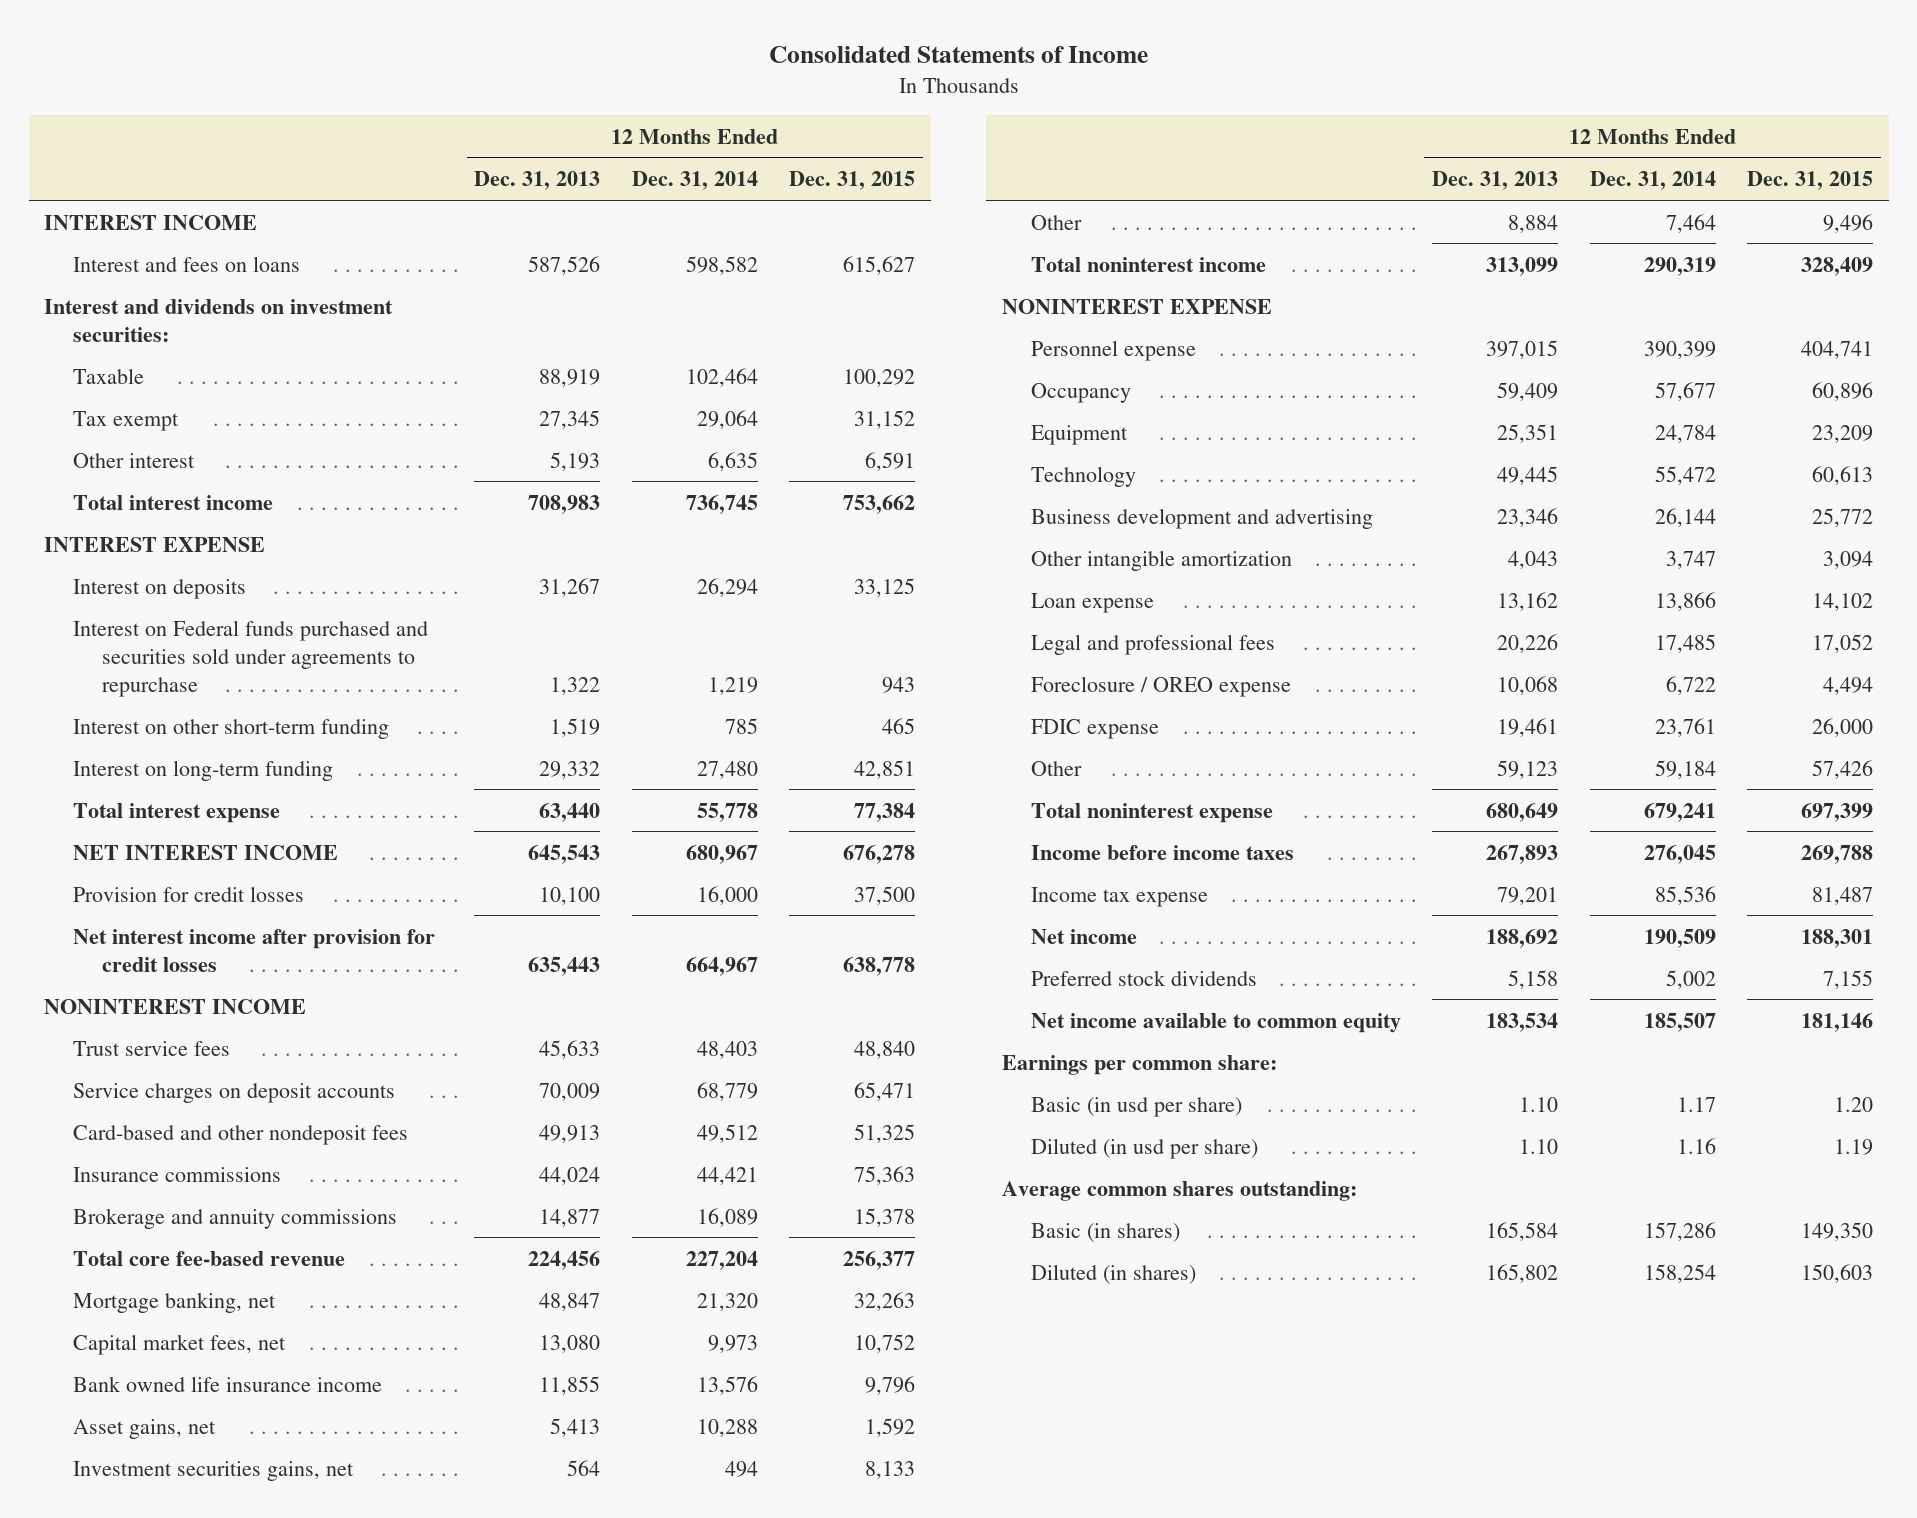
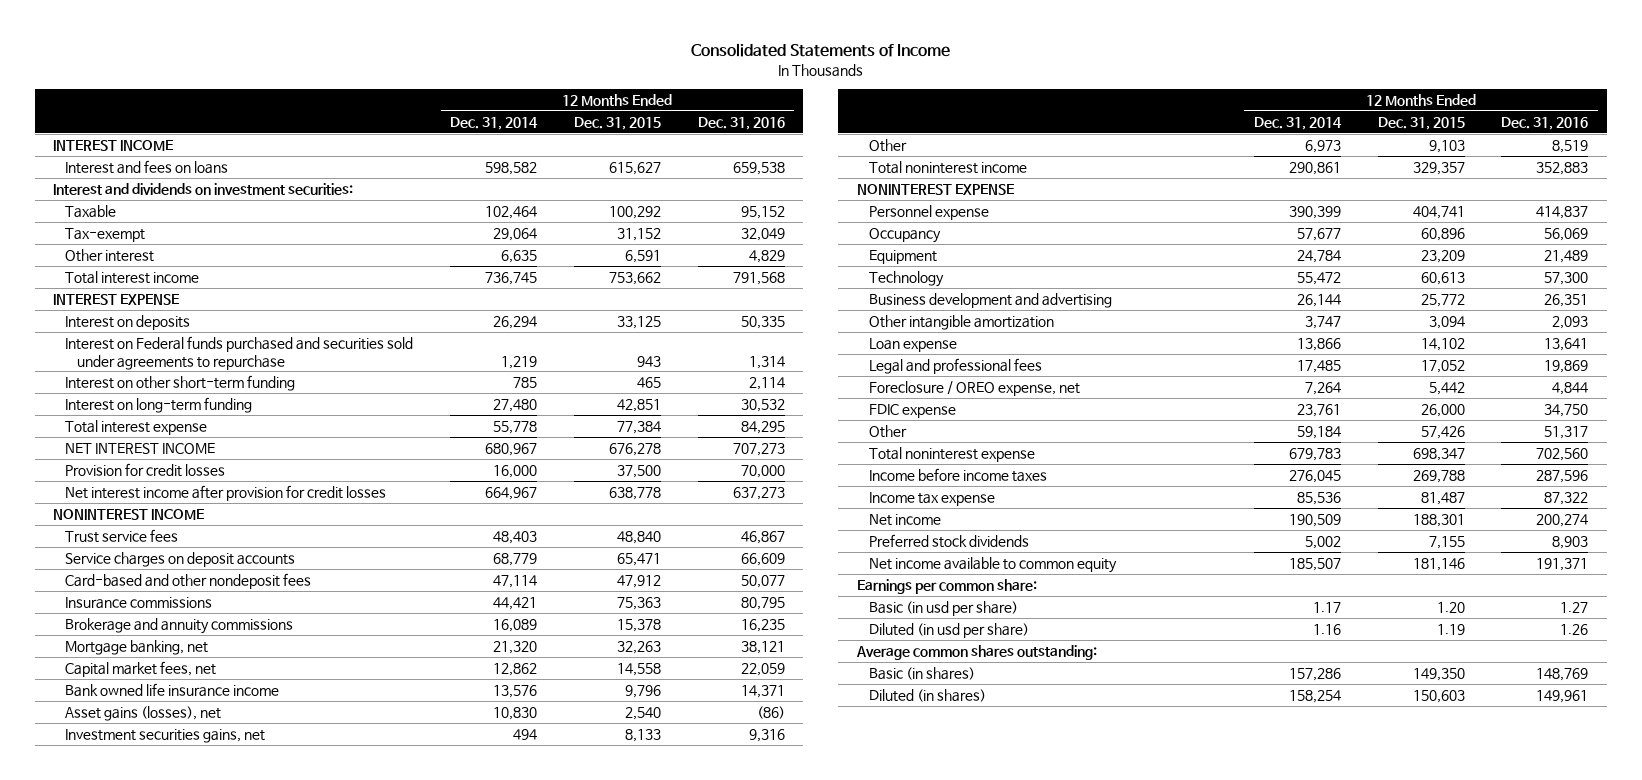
- | 12 Months Ended Dec. 31, 2013 | 12 Months Ended Dec. 31, 2014 | 12 Months Ended Dec. 31, 2015
+ | 12 Months Ended Dec. 31, 2014 | 12 Months Ended Dec. 31, 2015 | 12 Months Ended Dec. 31, 2016
- Tax exempt | 27,345 | 29,064 | 31,152
+ Tax-exempt | 29,064 | 31,152 | 32,049
- Card-based and other nondeposit fees | 49,913 | 49,512 | 51,325
+ Card-based and other nondeposit fees | 47,114 | 47,912 | 50,077
- Total core fee-based revenue | 224,456 | 227,204 | 256,377
- Capital market fees, net | 13,080 | 9,973 | 10,752
+ Capital market fees, net | 12,862 | 14,558 | 22,059
- Asset gains, net | 5,413 | 10,288 | 1,592
+ Asset gains (losses), net | 10,830 | 2,540 | (86)
- Other | 8,884 | 7,464 | 9,496
- Total noninterest income | 313,099 | 290,319 | 328,409
+ Other | 6,973 | 9,103 | 8,519
+ Total noninterest income | 290,861 | 329,357 | 352,883
- Foreclosure / OREO expense | 10,068 | 6,722 | 4,494
+ Foreclosure / OREO expense, net | 7,264 | 5,442 | 4,844
- Total noninterest expense | 680,649 | 679,241 | 697,399
+ Total noninterest expense | 679,783 | 698,347 | 702,560

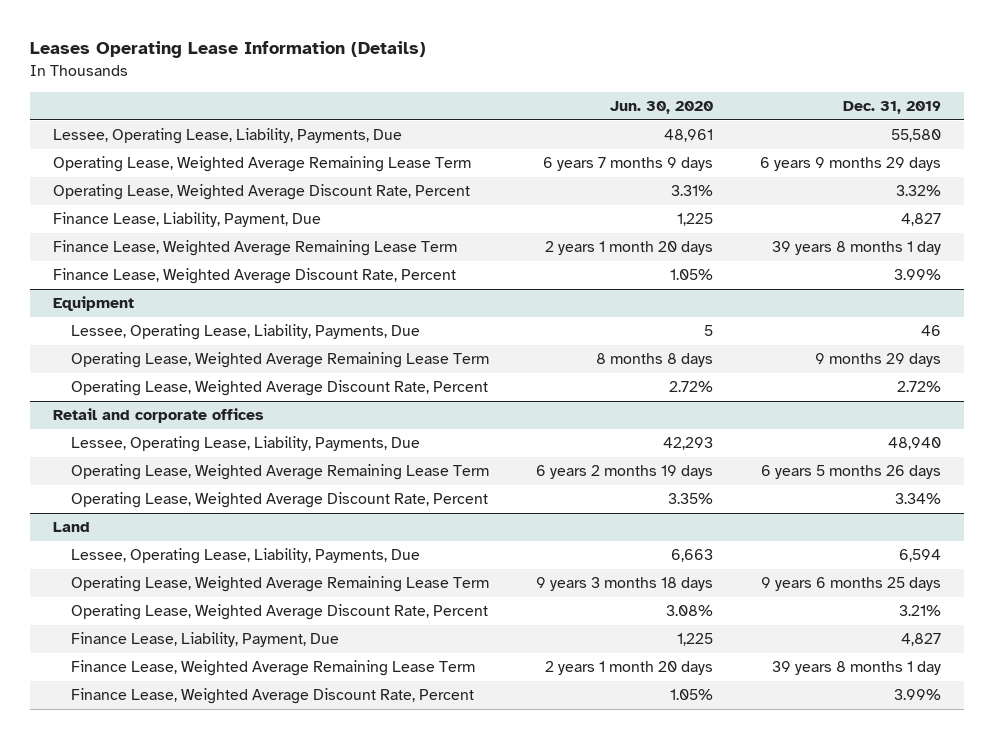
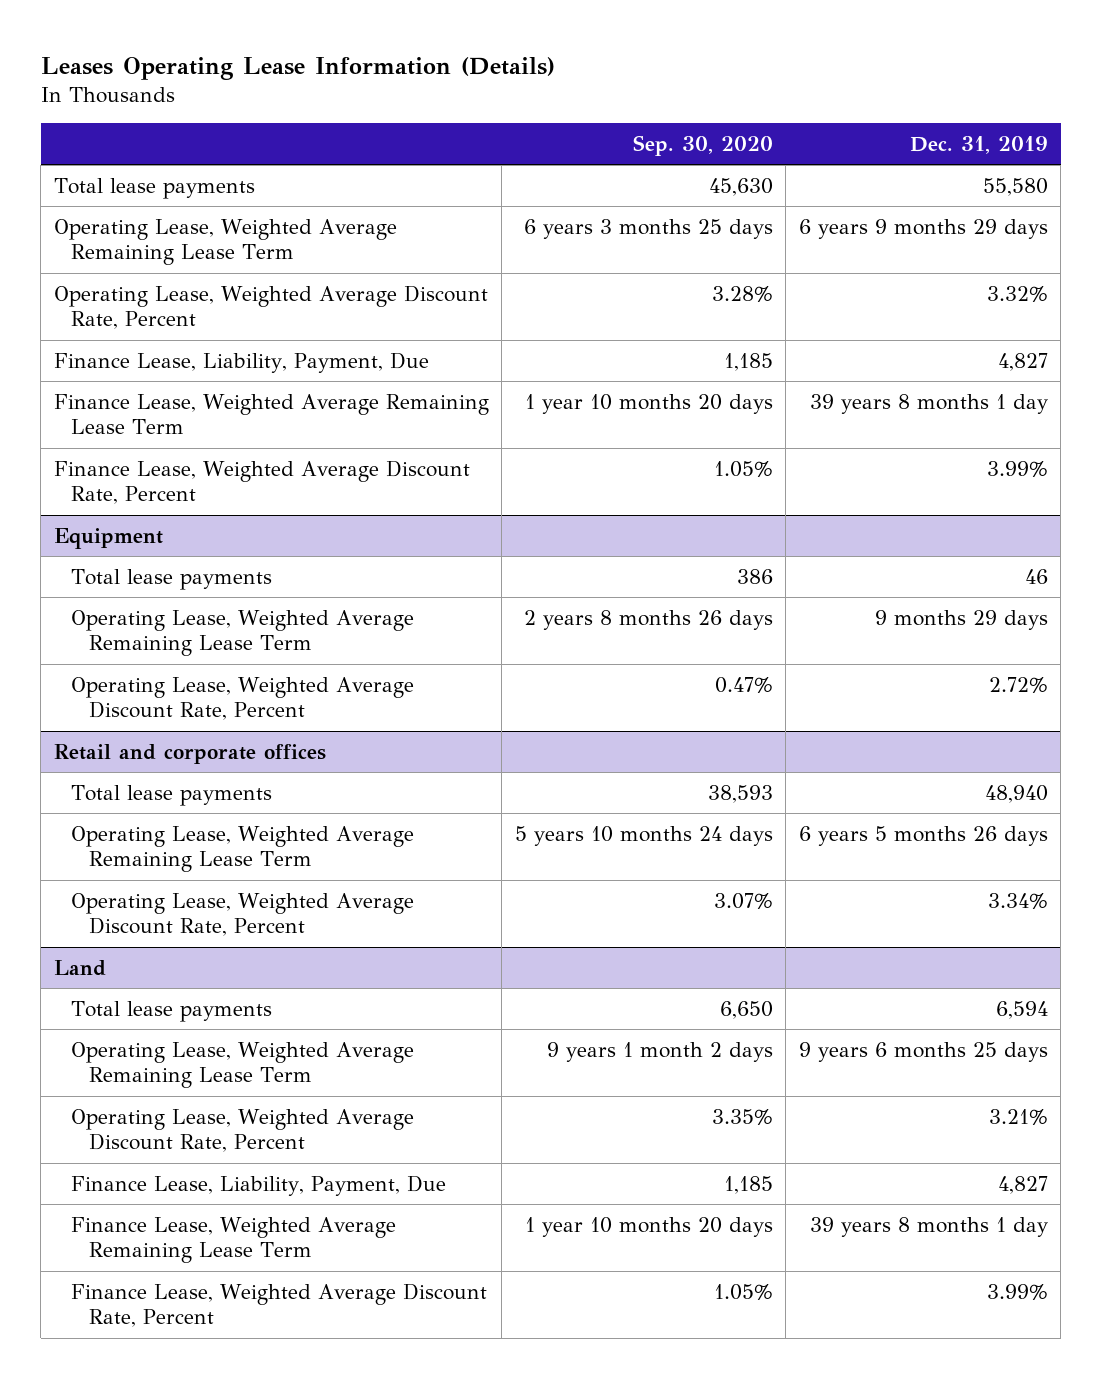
- | Jun. 30, 2020 | Dec. 31, 2019
+ | Sep. 30, 2020 | Dec. 31, 2019
- Lessee, Operating Lease, Liability, Payments, Due | 48,961 | 55,580
+ Total lease payments | 45,630 | 55,580
@ Equipment
- Lessee, Operating Lease, Liability, Payments, Due | 5 | 46
+ Total lease payments | 386 | 46
@ Retail and corporate offices
- Lessee, Operating Lease, Liability, Payments, Due | 42,293 | 48,940
+ Total lease payments | 38,593 | 48,940
@ Land
- Lessee, Operating Lease, Liability, Payments, Due | 6,663 | 6,594
+ Total lease payments | 6,650 | 6,594

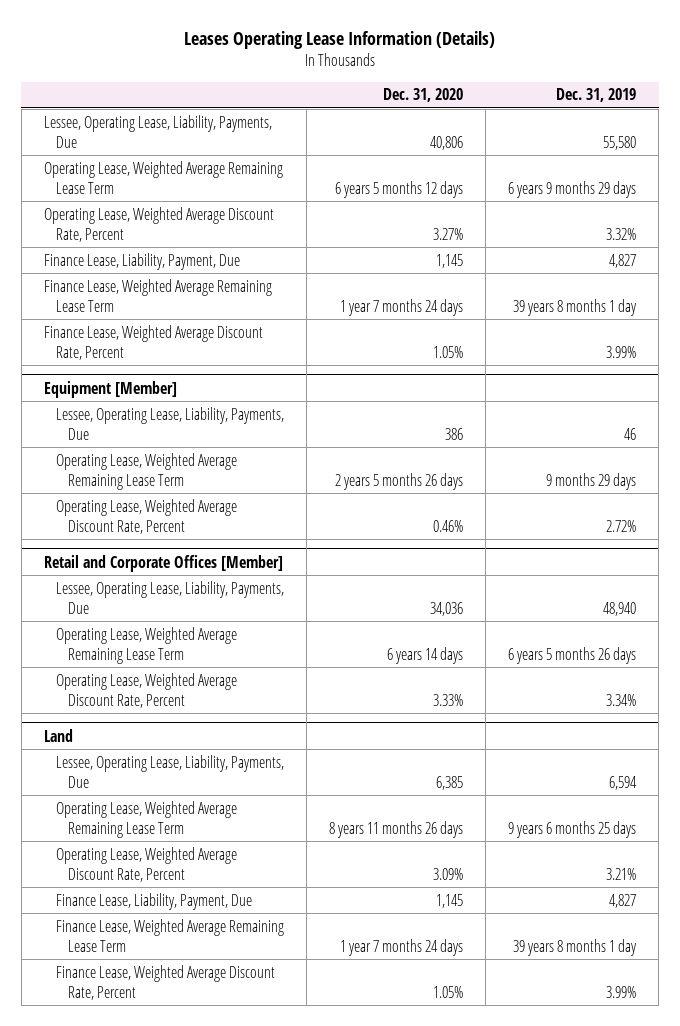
- | Sep. 30, 2020 | Dec. 31, 2019
+ | Dec. 31, 2020 | Dec. 31, 2019
- Total lease payments | 45,630 | 55,580
+ Lessee, Operating Lease, Liability, Payments, Due | 40,806 | 55,580
- Equipment
- Total lease payments | 386 | 46
+ Equipment [Member]
+ Lessee, Operating Lease, Liability, Payments, Due | 386 | 46
- Retail and corporate offices
- Total lease payments | 38,593 | 48,940
+ Retail and Corporate Offices [Member]
+ Lessee, Operating Lease, Liability, Payments, Due | 34,036 | 48,940
@ Land
- Total lease payments | 6,650 | 6,594
+ Lessee, Operating Lease, Liability, Payments, Due | 6,385 | 6,594

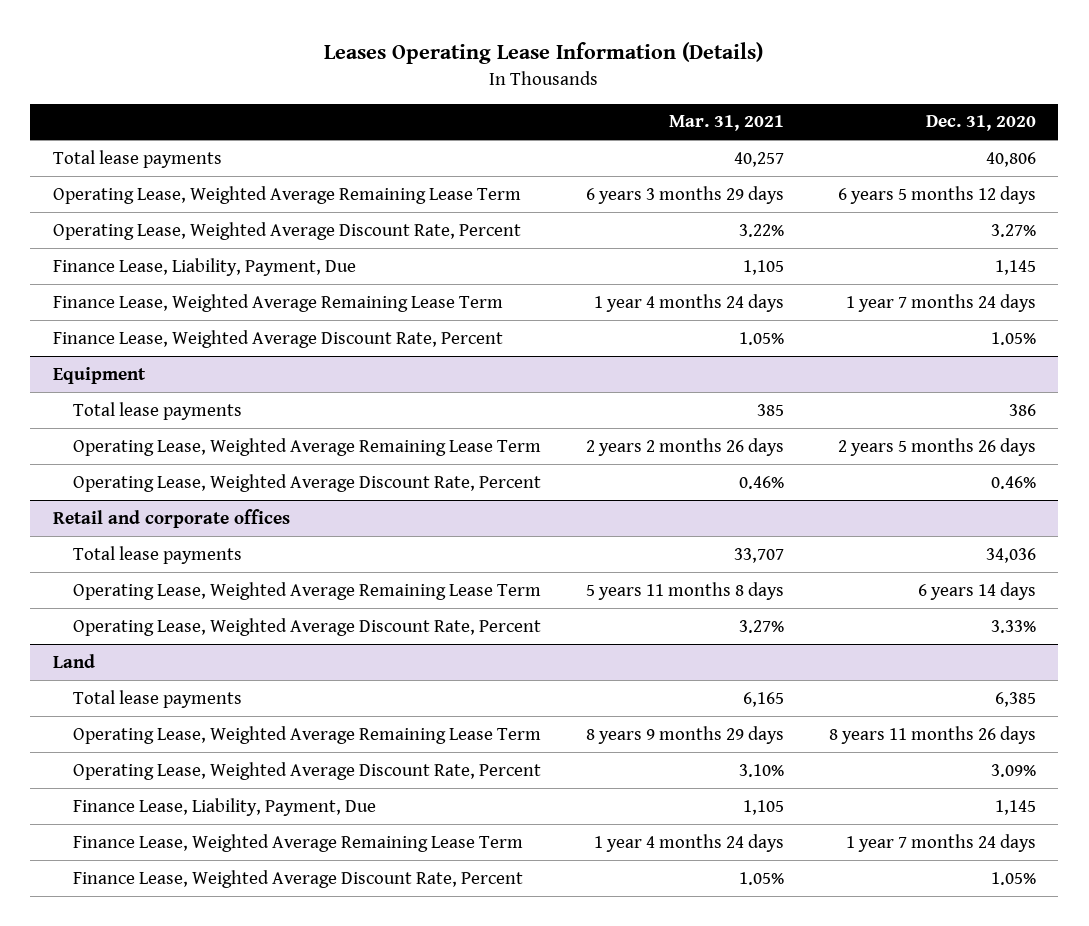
- | Dec. 31, 2020 | Dec. 31, 2019
+ | Mar. 31, 2021 | Dec. 31, 2020
- Lessee, Operating Lease, Liability, Payments, Due | 40,806 | 55,580
+ Total lease payments | 40,257 | 40,806
- Equipment [Member]
- Lessee, Operating Lease, Liability, Payments, Due | 386 | 46
+ Equipment
+ Total lease payments | 385 | 386
- Retail and Corporate Offices [Member]
- Lessee, Operating Lease, Liability, Payments, Due | 34,036 | 48,940
+ Retail and corporate offices
+ Total lease payments | 33,707 | 34,036
@ Land
- Lessee, Operating Lease, Liability, Payments, Due | 6,385 | 6,594
+ Total lease payments | 6,165 | 6,385

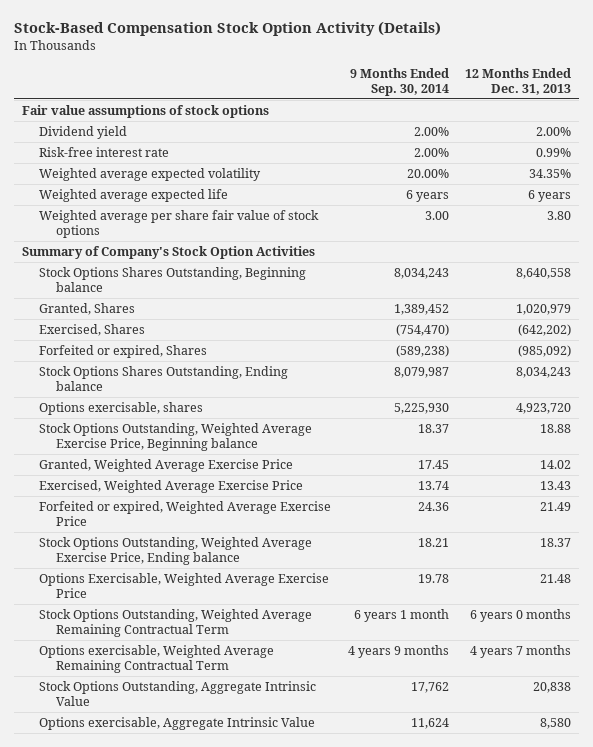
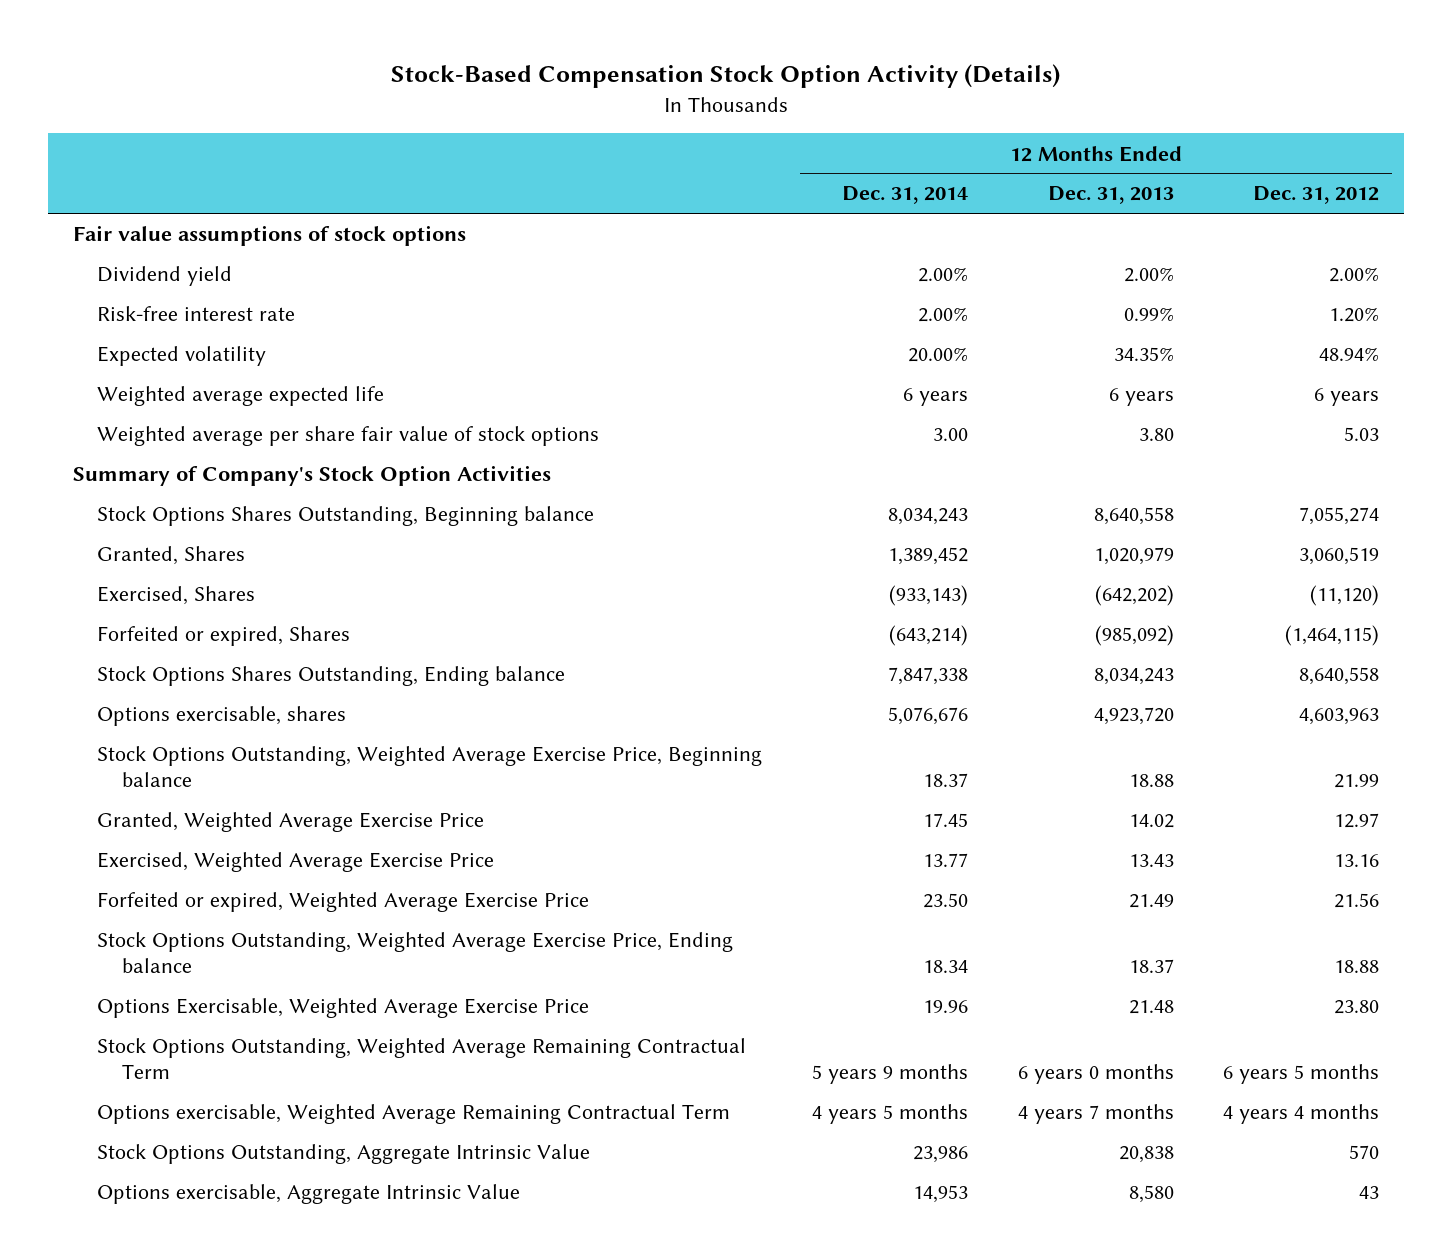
- | 9 Months Ended Sep. 30, 2014 | 12 Months Ended Dec. 31, 2013
+ | 12 Months Ended Dec. 31, 2014 | 12 Months Ended Dec. 31, 2013 | 12 Months Ended Dec. 31, 2012
- Weighted average expected volatility | 20.00% | 34.35%
+ Expected volatility | 20.00% | 34.35% | 48.94%

